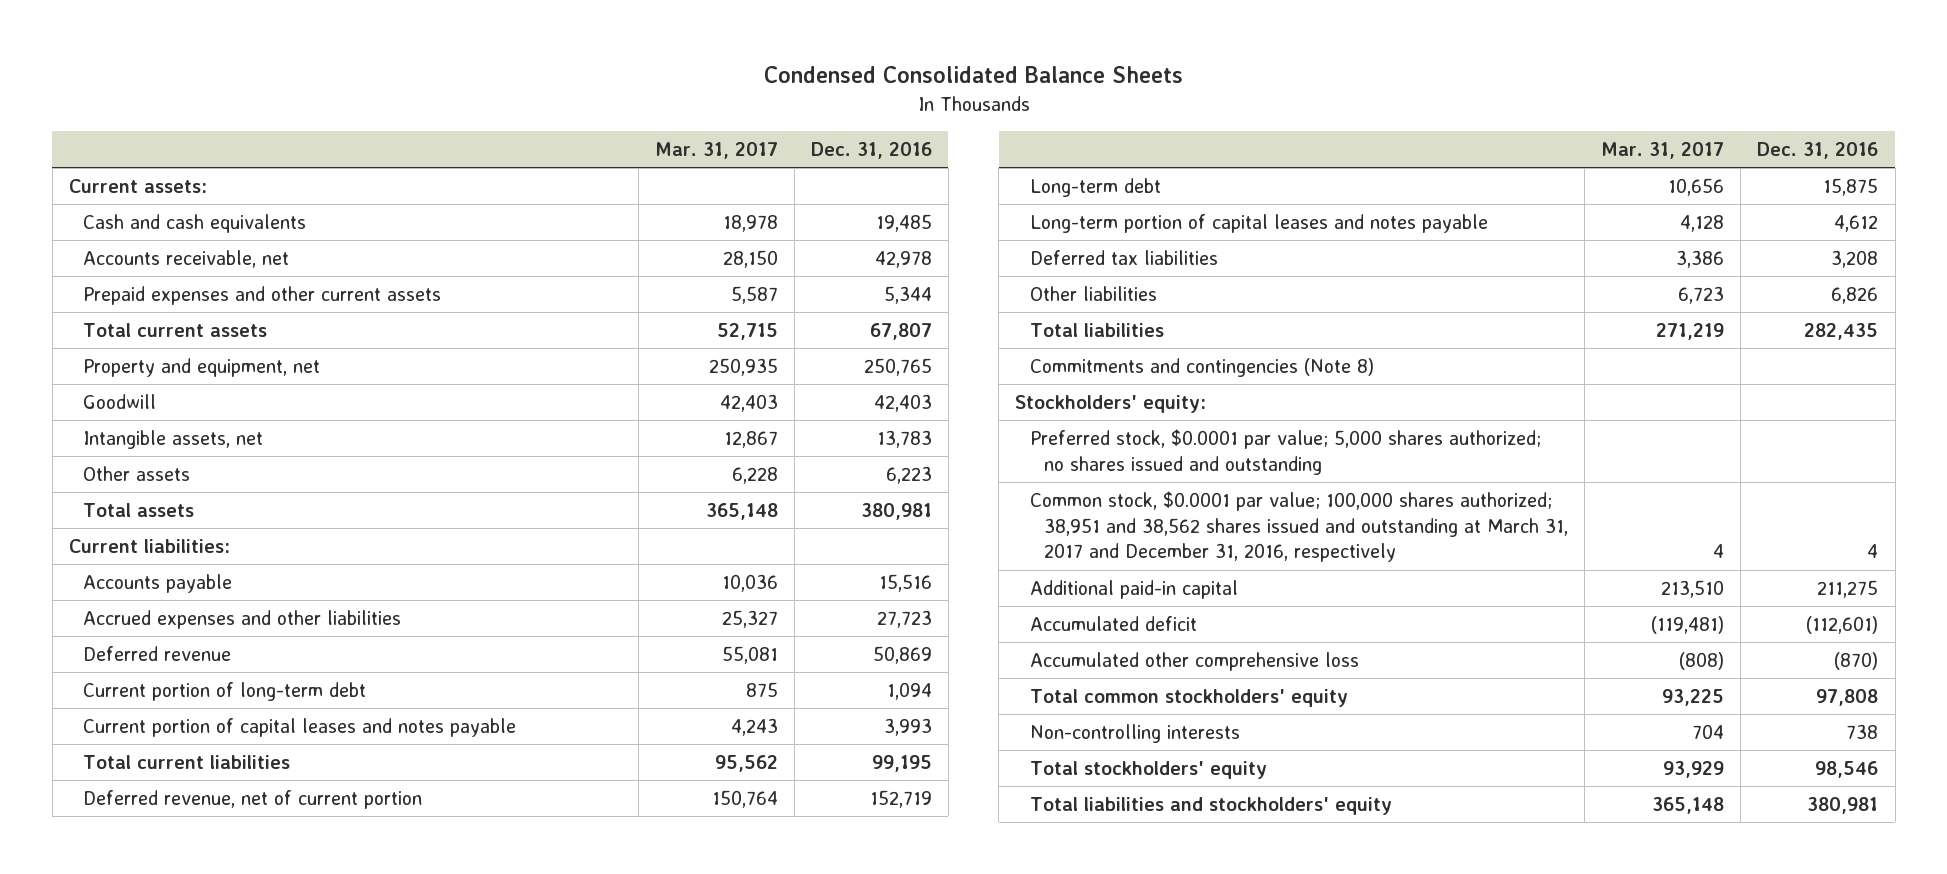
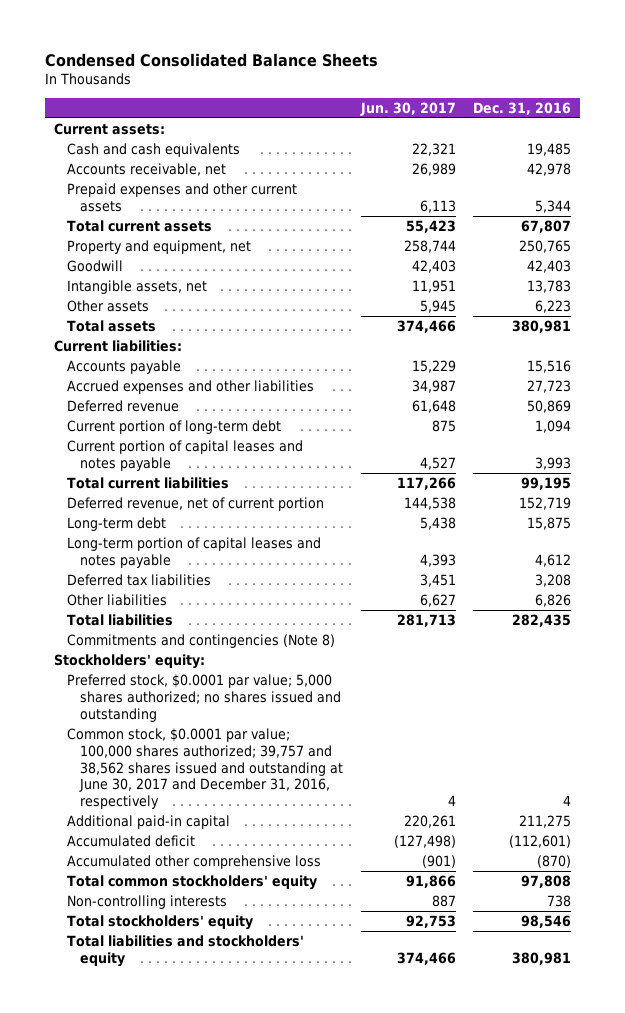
- | Mar. 31, 2017 | Dec. 31, 2016
+ | Jun. 30, 2017 | Dec. 31, 2016
- Common stock, $0.0001 par value; 100,000 shares authorized; 38,951 and 38,562 shares issued and outstanding at March 31, 2017 and December 31, 2016, respectively | 4 | 4
+ Common stock, $0.0001 par value; 100,000 shares authorized; 39,757 and 38,562 shares issued and outstanding at June 30, 2017 and December 31, 2016, respectively | 4 | 4

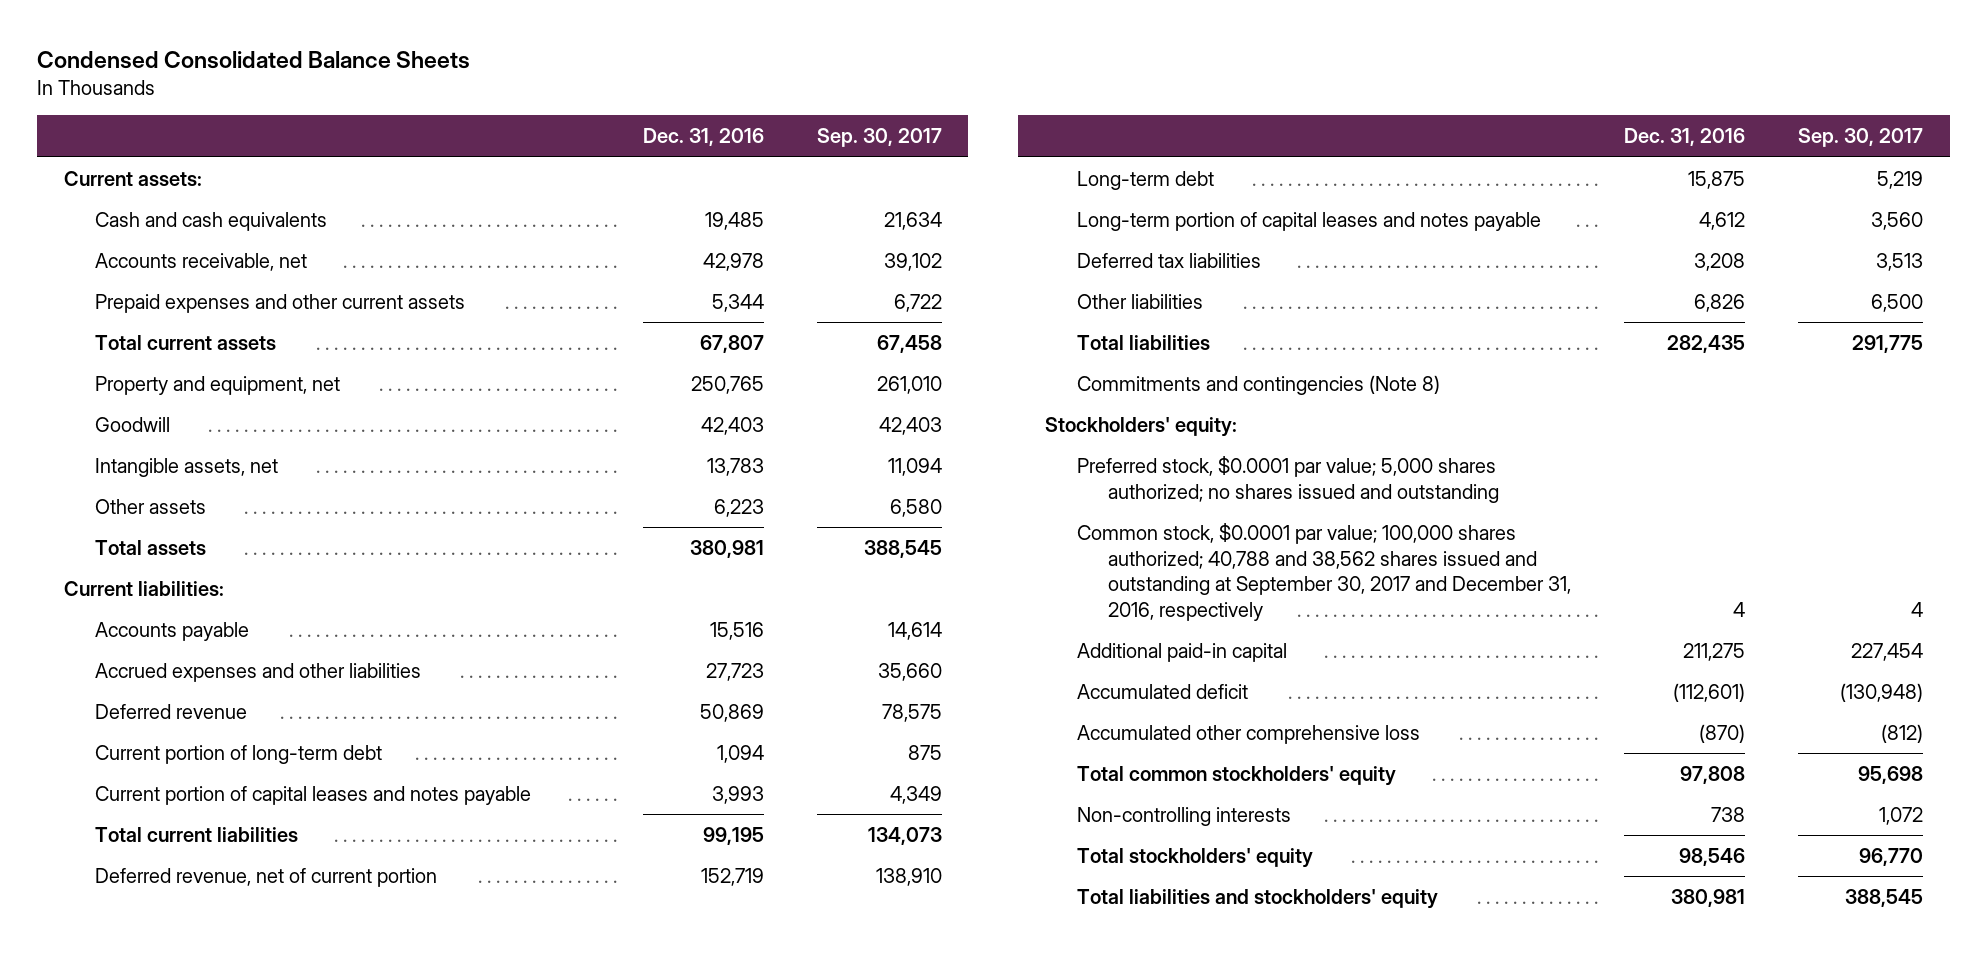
- | Jun. 30, 2017 | Dec. 31, 2016
+ | Dec. 31, 2016 | Sep. 30, 2017
- Common stock, $0.0001 par value; 100,000 shares authorized; 39,757 and 38,562 shares issued and outstanding at June 30, 2017 and December 31, 2016, respectively | 4 | 4
+ Common stock, $0.0001 par value; 100,000 shares authorized; 40,788 and 38,562 shares issued and outstanding at September 30, 2017 and December 31, 2016, respectively | 4 | 4

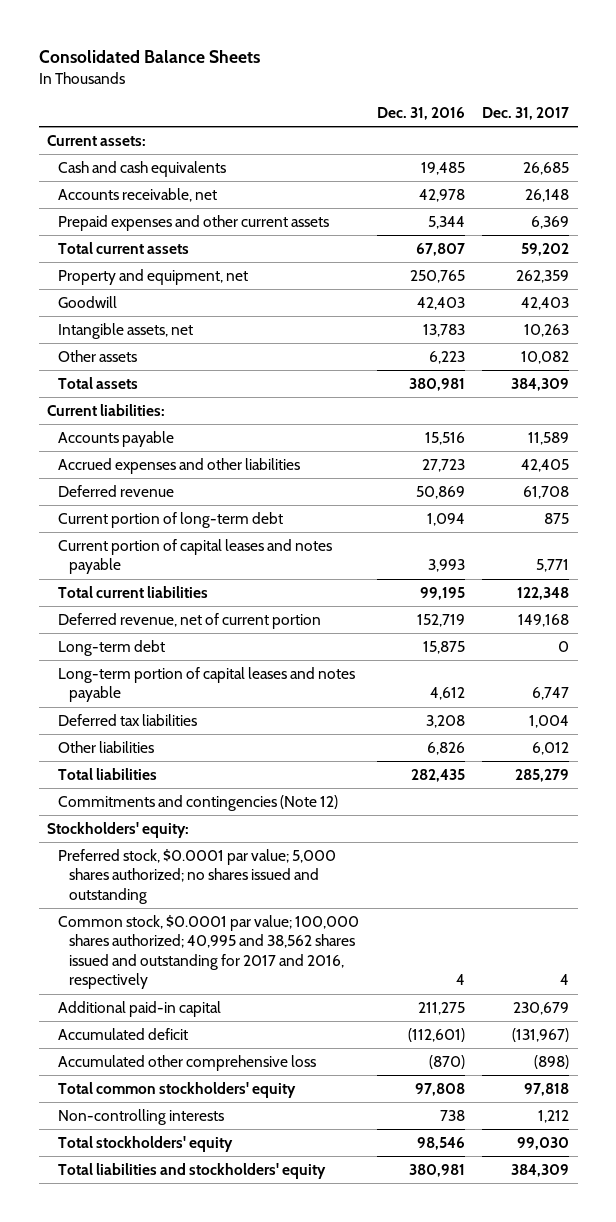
- Condensed Consolidated Balance Sheets
+ Consolidated Balance Sheets
- | Dec. 31, 2016 | Sep. 30, 2017
+ | Dec. 31, 2016 | Dec. 31, 2017
- Commitments and contingencies (Note 8)
+ Commitments and contingencies (Note 12)
- Common stock, $0.0001 par value; 100,000 shares authorized; 40,788 and 38,562 shares issued and outstanding at September 30, 2017 and December 31, 2016, respectively | 4 | 4
+ Common stock, $0.0001 par value; 100,000 shares authorized; 40,995 and 38,562 shares issued and outstanding for 2017 and 2016, respectively | 4 | 4

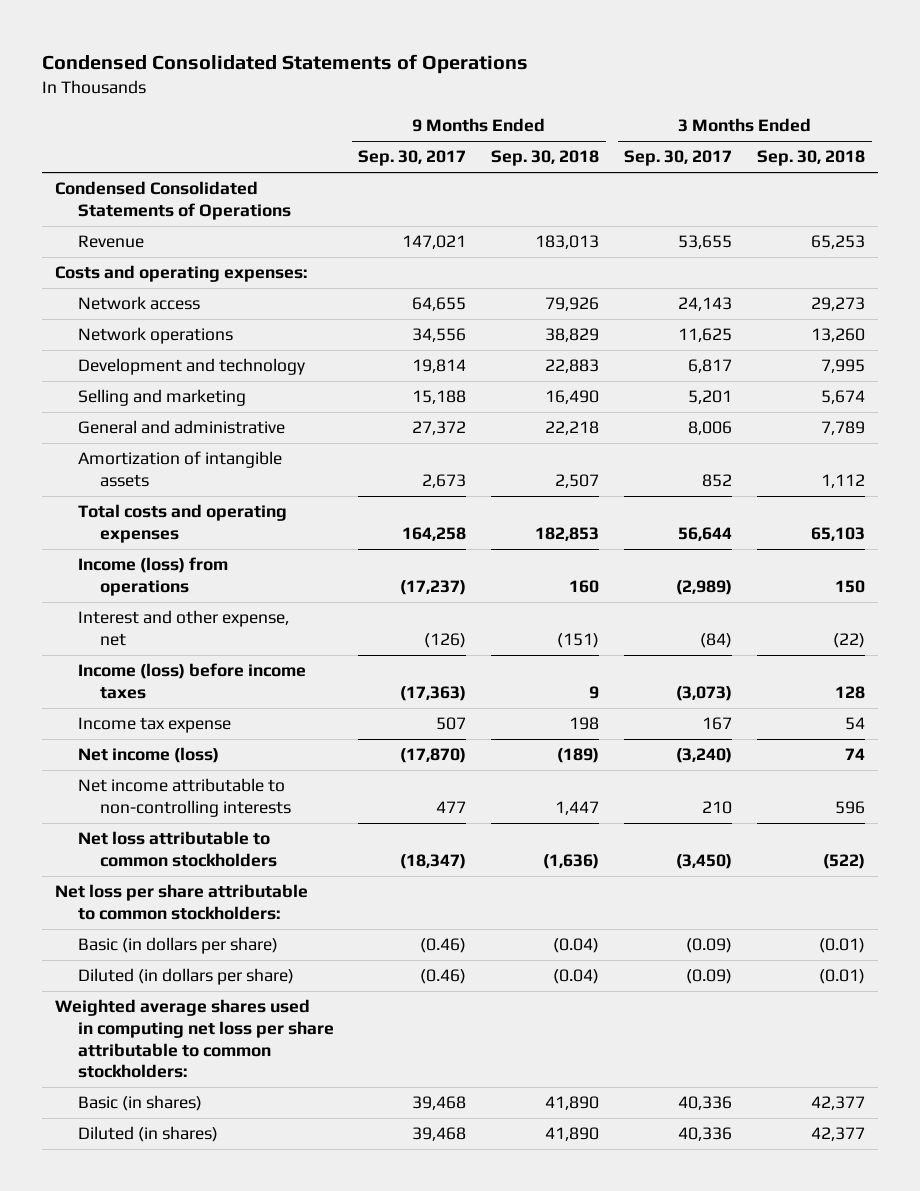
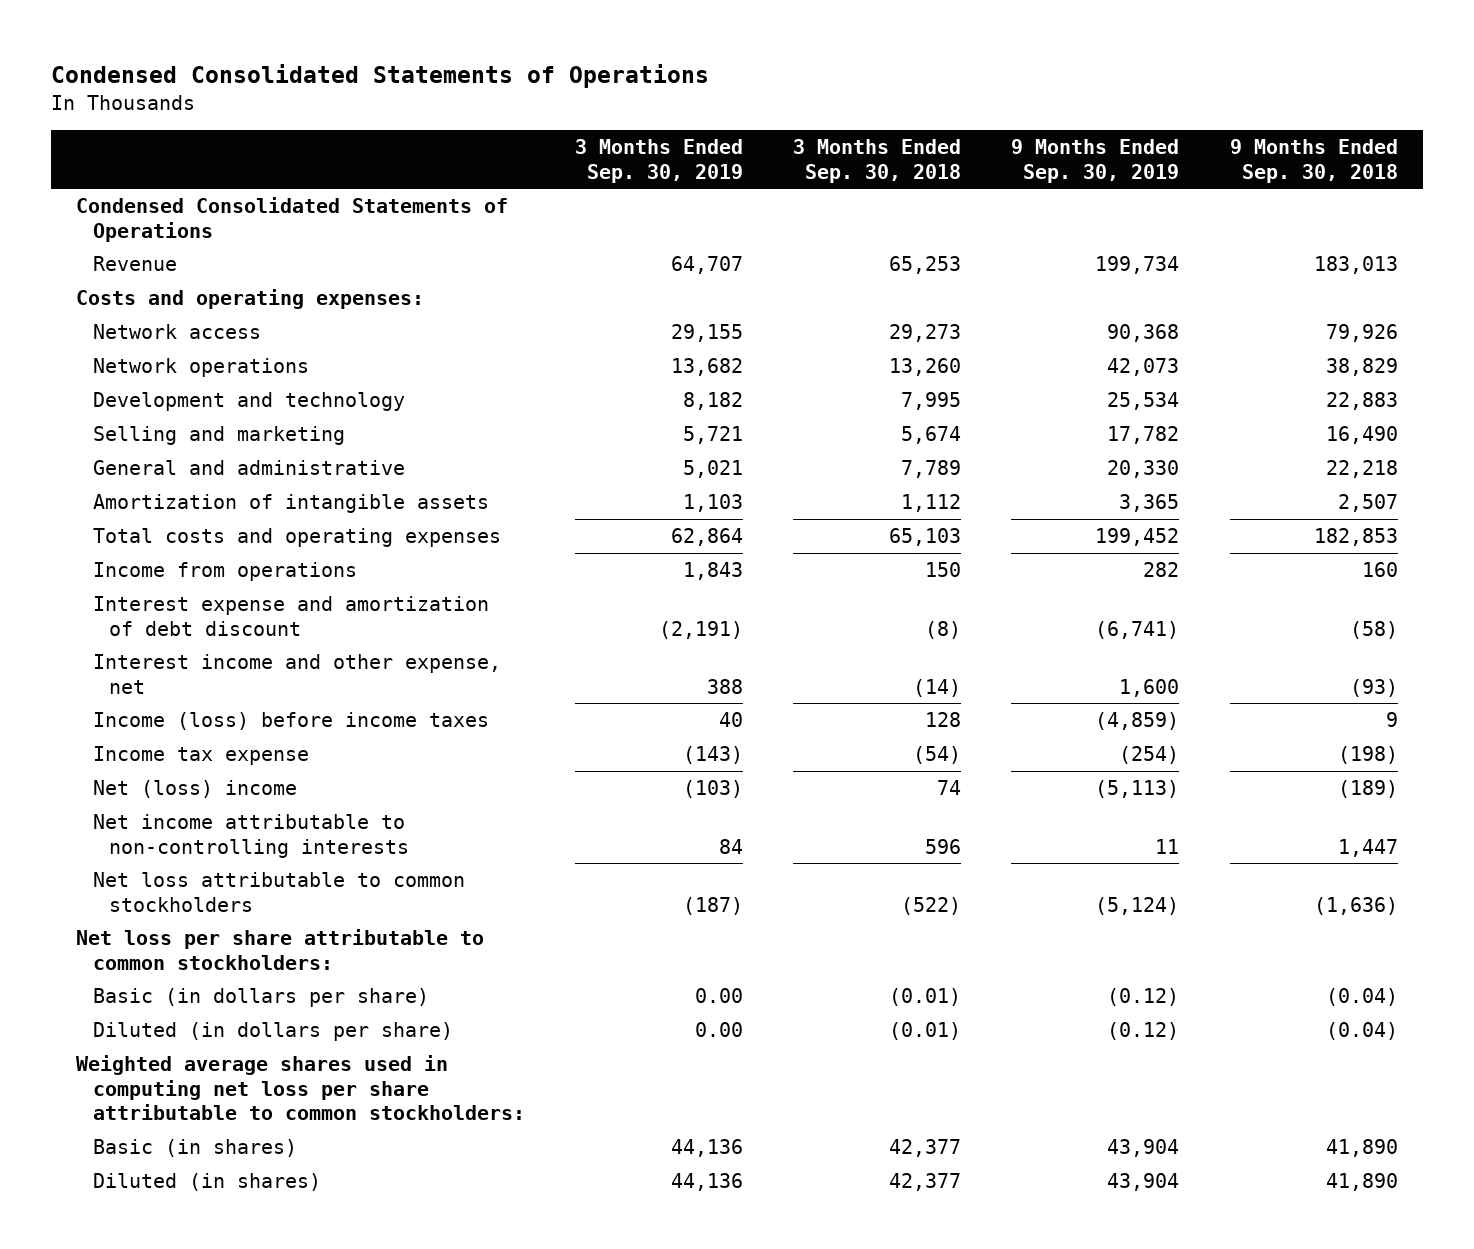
- | 9 Months Ended Sep. 30, 2017 | 9 Months Ended Sep. 30, 2018 | 3 Months Ended Sep. 30, 2017 | 3 Months Ended Sep. 30, 2018
+ | 3 Months Ended Sep. 30, 2019 | 3 Months Ended Sep. 30, 2018 | 9 Months Ended Sep. 30, 2019 | 9 Months Ended Sep. 30, 2018
- Income (loss) from operations | (17,237) | 160 | (2,989) | 150
- Interest and other expense, net | (126) | (151) | (84) | (22)
+ Income from operations | 1,843 | 150 | 282 | 160
+ Interest expense and amortization of debt discount | (2,191) | (8) | (6,741) | (58)
+ Interest income and other expense, net | 388 | (14) | 1,600 | (93)
- Income tax expense | 507 | 198 | 167 | 54
- Net income (loss) | (17,870) | (189) | (3,240) | 74
+ Income tax expense | (143) | (54) | (254) | (198)
+ Net (loss) income | (103) | 74 | (5,113) | (189)

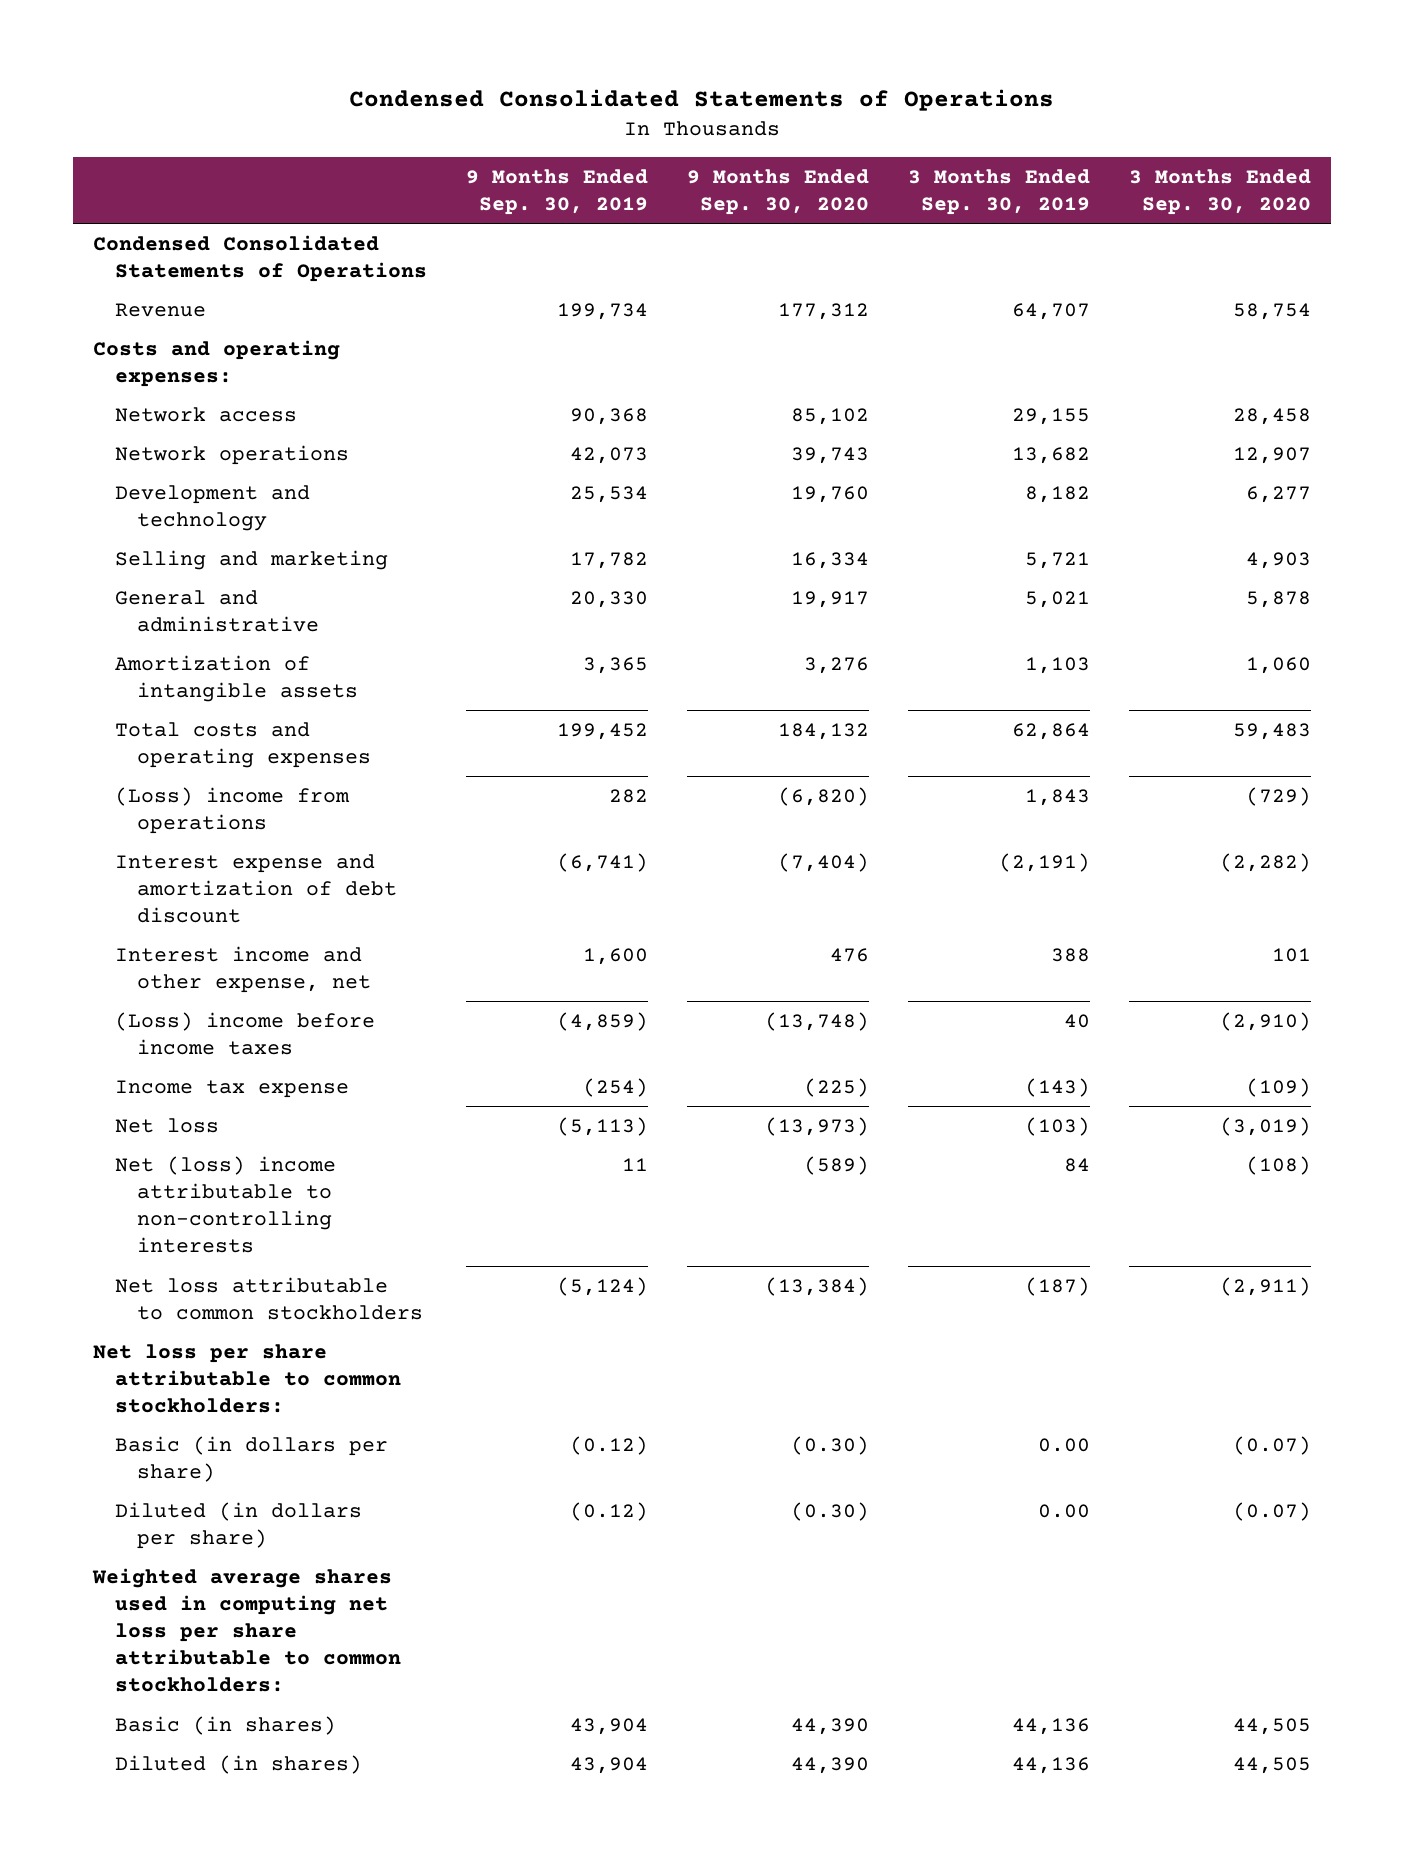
- | 3 Months Ended Sep. 30, 2019 | 3 Months Ended Sep. 30, 2018 | 9 Months Ended Sep. 30, 2019 | 9 Months Ended Sep. 30, 2018
+ | 9 Months Ended Sep. 30, 2019 | 9 Months Ended Sep. 30, 2020 | 3 Months Ended Sep. 30, 2019 | 3 Months Ended Sep. 30, 2020
- Income from operations | 1,843 | 150 | 282 | 160
+ (Loss) income from operations | 282 | (6,820) | 1,843 | (729)
- Income (loss) before income taxes | 40 | 128 | (4,859) | 9
+ (Loss) income before income taxes | (4,859) | (13,748) | 40 | (2,910)
- Net (loss) income | (103) | 74 | (5,113) | (189)
- Net income attributable to non-controlling interests | 84 | 596 | 11 | 1,447
+ Net loss | (5,113) | (13,973) | (103) | (3,019)
+ Net (loss) income attributable to non-controlling interests | 11 | (589) | 84 | (108)

